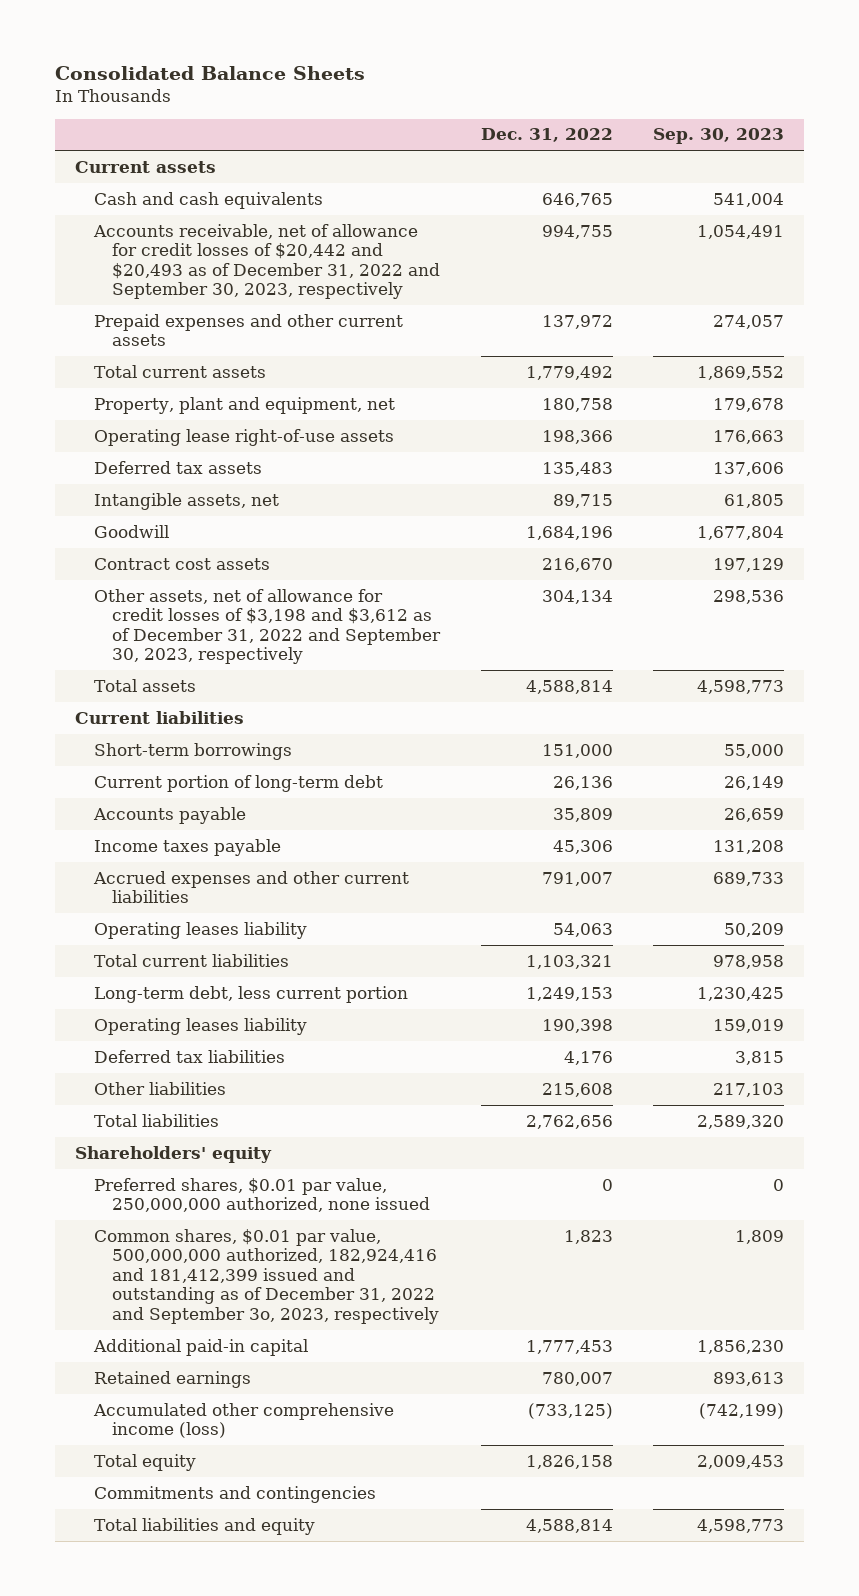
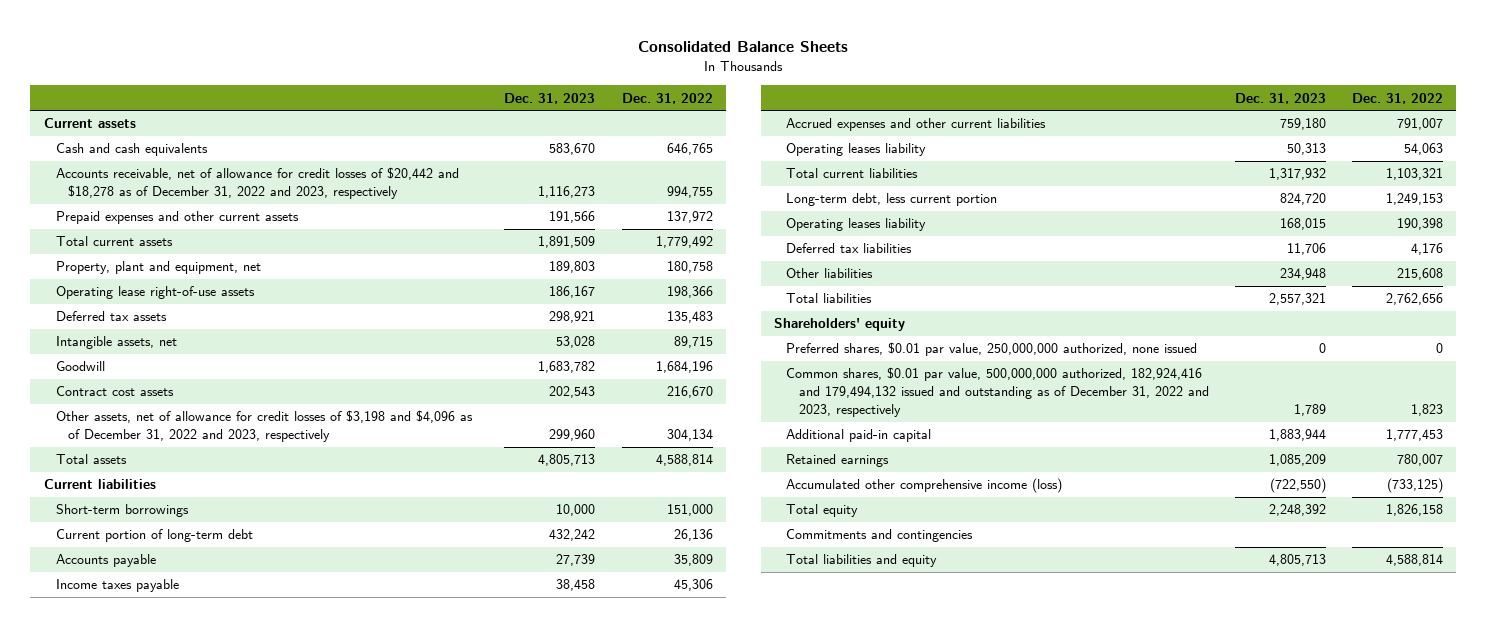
- | Dec. 31, 2022 | Sep. 30, 2023
+ | Dec. 31, 2023 | Dec. 31, 2022
- Accounts receivable, net of allowance for credit losses of $20,442 and $20,493 as of December 31, 2022 and September 30, 2023, respectively | 994,755 | 1,054,491
+ Accounts receivable, net of allowance for credit losses of $20,442 and $18,278 as of December 31, 2022 and 2023, respectively | 1,116,273 | 994,755
- Other assets, net of allowance for credit losses of $3,198 and $3,612 as of December 31, 2022 and September 30, 2023, respectively | 304,134 | 298,536
+ Other assets, net of allowance for credit losses of $3,198 and $4,096 as of December 31, 2022 and 2023, respectively | 299,960 | 304,134
- Common shares, $0.01 par value, 500,000,000 authorized, 182,924,416 and 181,412,399 issued and outstanding as of December 31, 2022 and September 3o, 2023, respectively | 1,823 | 1,809
+ Common shares, $0.01 par value, 500,000,000 authorized, 182,924,416 and 179,494,132 issued and outstanding as of December 31, 2022 and 2023, respectively | 1,789 | 1,823

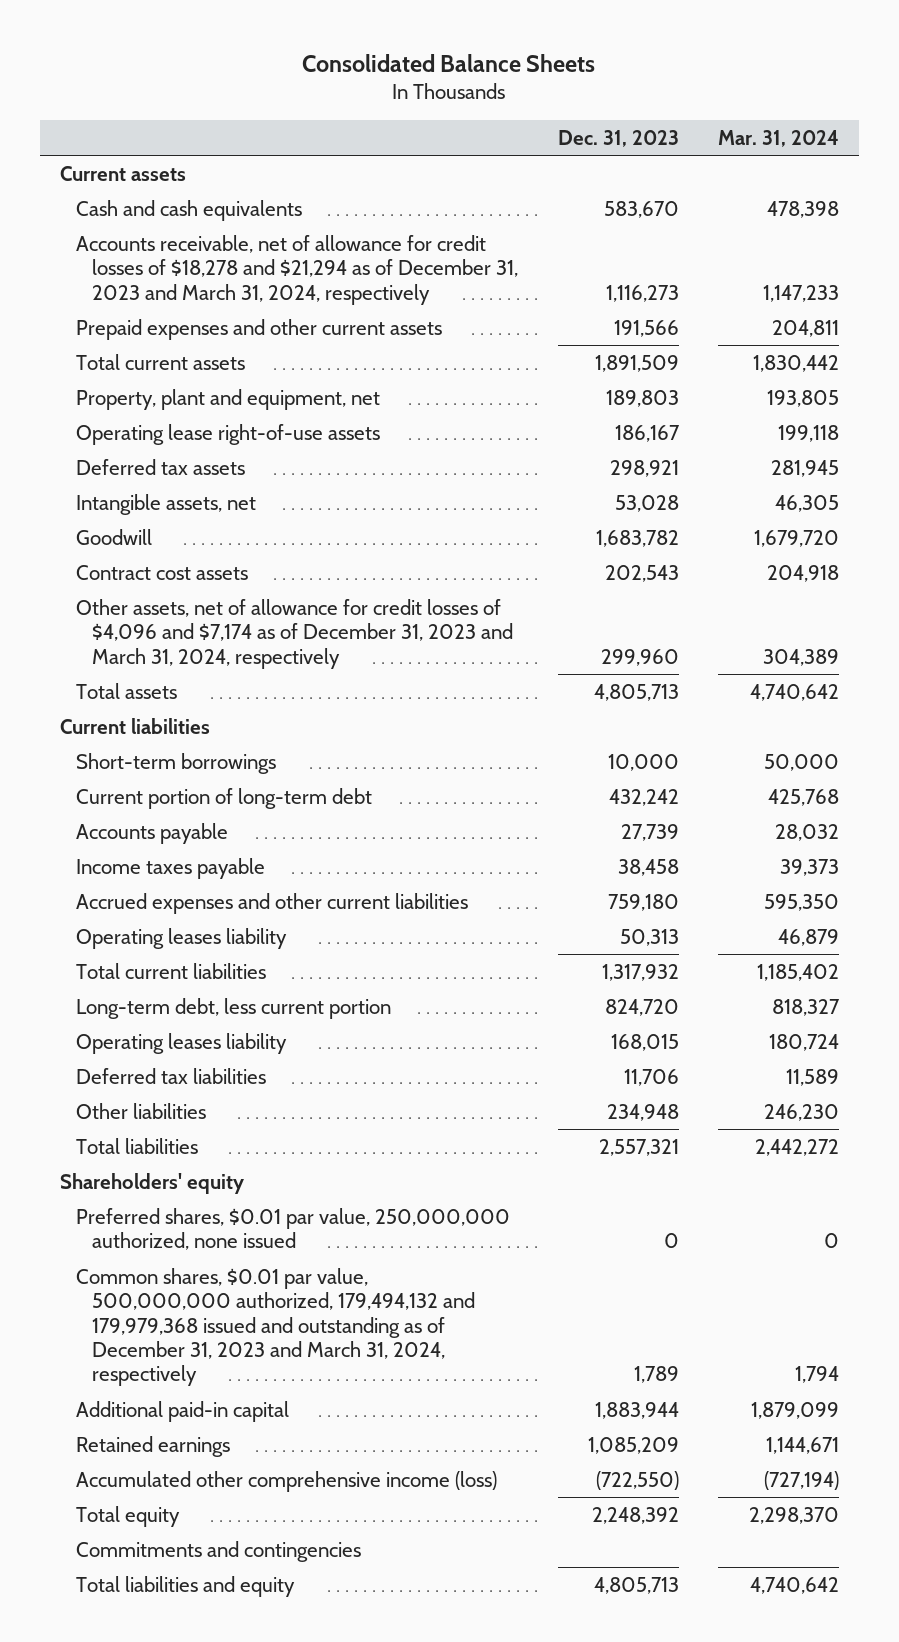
- | Dec. 31, 2023 | Dec. 31, 2022
+ | Dec. 31, 2023 | Mar. 31, 2024
- Accounts receivable, net of allowance for credit losses of $20,442 and $18,278 as of December 31, 2022 and 2023, respectively | 1,116,273 | 994,755
+ Accounts receivable, net of allowance for credit losses of $18,278 and $21,294 as of December 31, 2023 and March 31, 2024, respectively | 1,116,273 | 1,147,233
- Other assets, net of allowance for credit losses of $3,198 and $4,096 as of December 31, 2022 and 2023, respectively | 299,960 | 304,134
+ Other assets, net of allowance for credit losses of $4,096 and $7,174 as of December 31, 2023 and March 31, 2024, respectively | 299,960 | 304,389
- Common shares, $0.01 par value, 500,000,000 authorized, 182,924,416 and 179,494,132 issued and outstanding as of December 31, 2022 and 2023, respectively | 1,789 | 1,823
+ Common shares, $0.01 par value, 500,000,000 authorized, 179,494,132 and 179,979,368 issued and outstanding as of December 31, 2023 and March 31, 2024, respectively | 1,789 | 1,794

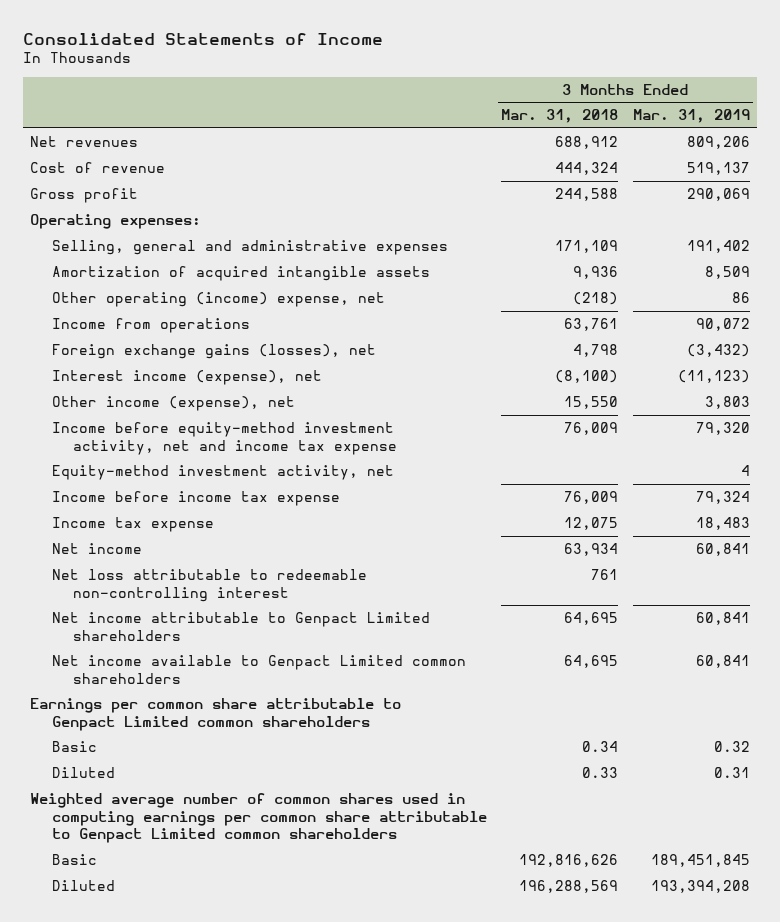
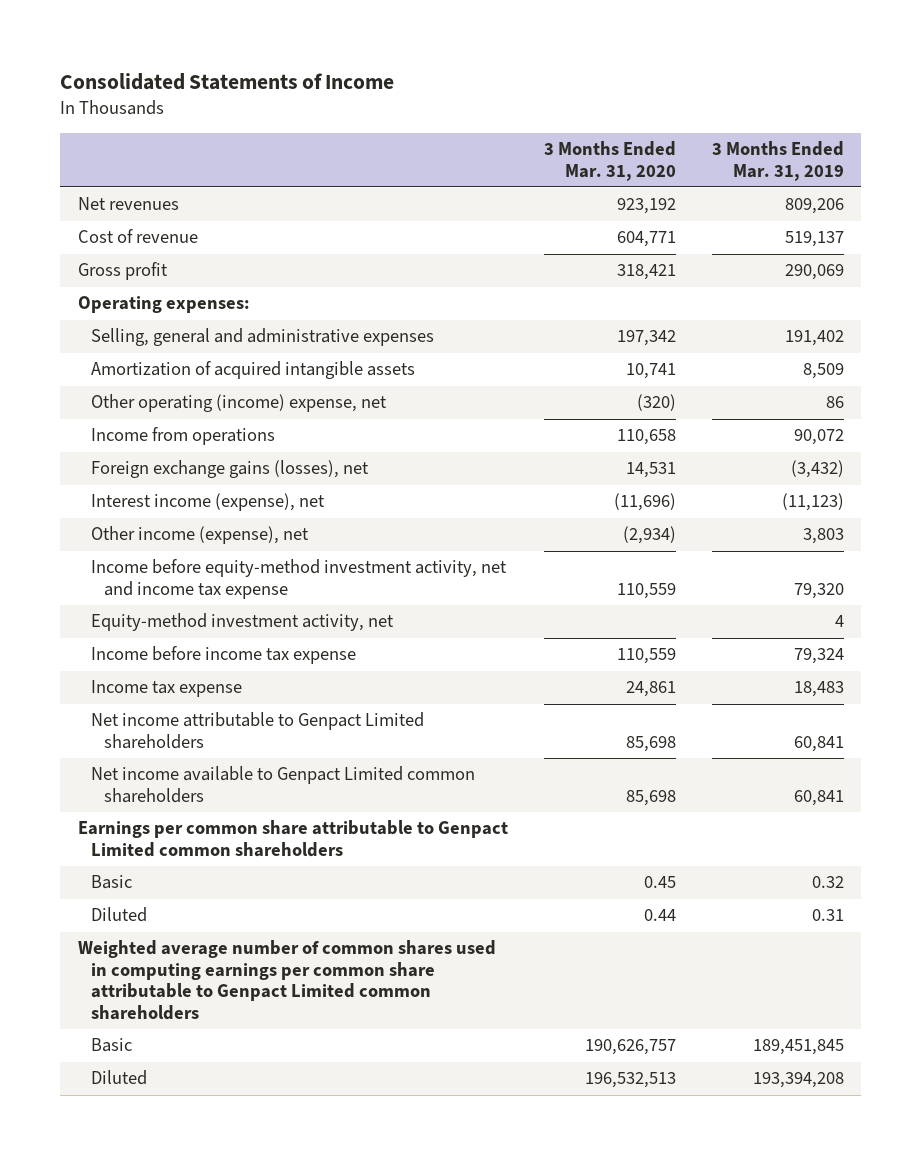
- | 3 Months Ended Mar. 31, 2018 | 3 Months Ended Mar. 31, 2019
+ | 3 Months Ended Mar. 31, 2020 | 3 Months Ended Mar. 31, 2019
- Net income | 63,934 | 60,841
- Net loss attributable to redeemable non-controlling interest | 761 |

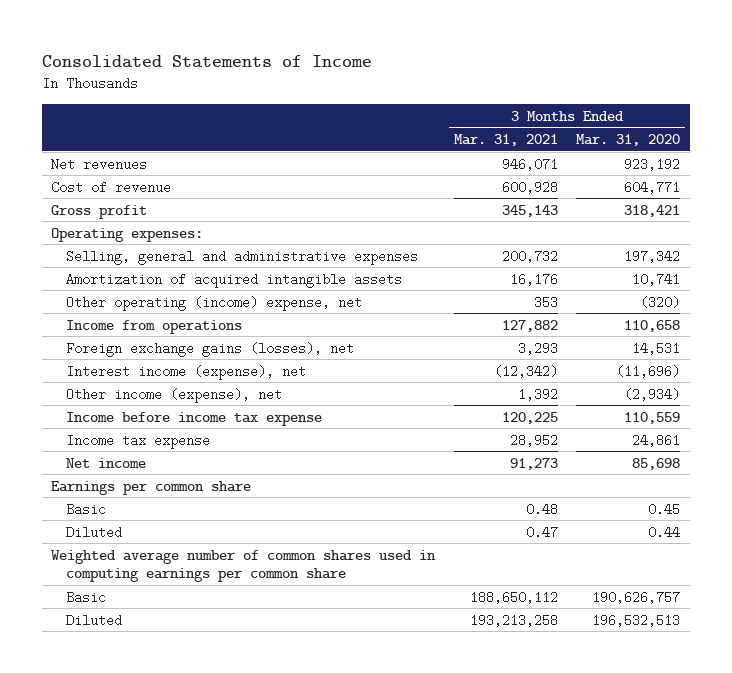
- | 3 Months Ended Mar. 31, 2020 | 3 Months Ended Mar. 31, 2019
+ | 3 Months Ended Mar. 31, 2021 | 3 Months Ended Mar. 31, 2020
- Income before equity-method investment activity, net and income tax expense | 110,559 | 79,320
- Equity-method investment activity, net | | 4
- Net income attributable to Genpact Limited shareholders | 85,698 | 60,841
- Net income available to Genpact Limited common shareholders | 85,698 | 60,841
- Earnings per common share attributable to Genpact Limited common shareholders
+ Net income | 91,273 | 85,698
+ Earnings per common share
- Weighted average number of common shares used in computing earnings per common share attributable to Genpact Limited common shareholders
+ Weighted average number of common shares used in computing earnings per common share

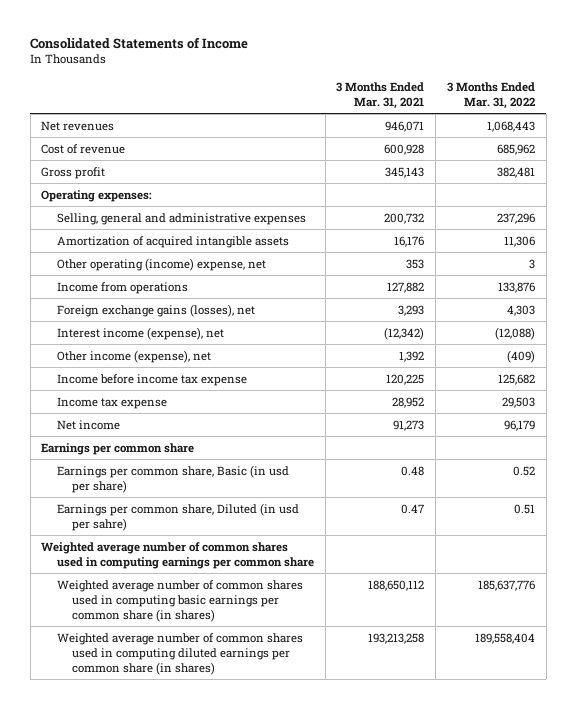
- | 3 Months Ended Mar. 31, 2021 | 3 Months Ended Mar. 31, 2020
+ | 3 Months Ended Mar. 31, 2021 | 3 Months Ended Mar. 31, 2022
- Basic | 0.48 | 0.45
- Diluted | 0.47 | 0.44
+ Earnings per common share, Basic (in usd per share) | 0.48 | 0.52
+ Earnings per common share, Diluted (in usd per sahre) | 0.47 | 0.51
- Basic | 188,650,112 | 190,626,757
- Diluted | 193,213,258 | 196,532,513
+ Weighted average number of common shares used in computing basic earnings per common share (in shares) | 188,650,112 | 185,637,776
+ Weighted average number of common shares used in computing diluted earnings per common share (in shares) | 193,213,258 | 189,558,404

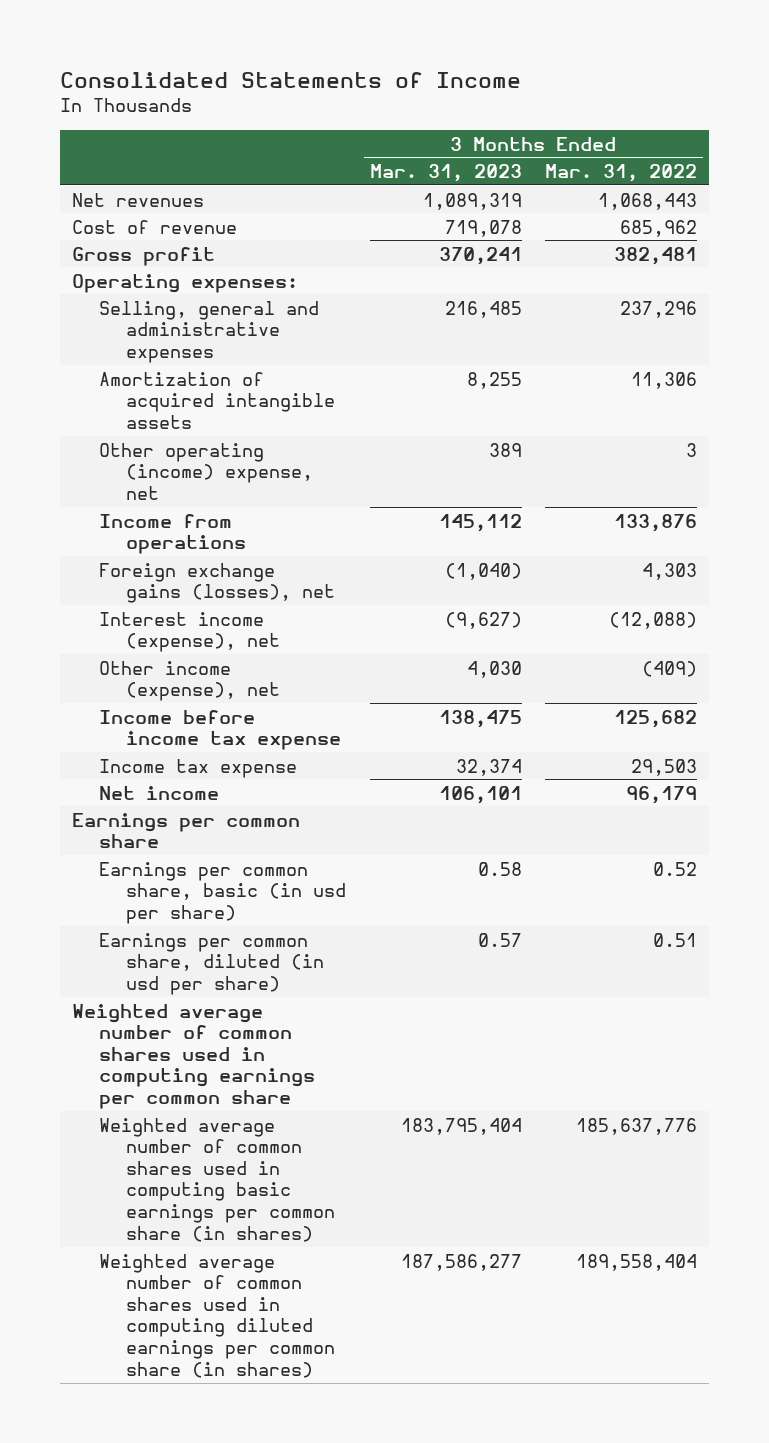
- | 3 Months Ended Mar. 31, 2021 | 3 Months Ended Mar. 31, 2022
+ | 3 Months Ended Mar. 31, 2023 | 3 Months Ended Mar. 31, 2022
- Earnings per common share, Basic (in usd per share) | 0.48 | 0.52
- Earnings per common share, Diluted (in usd per sahre) | 0.47 | 0.51
+ Earnings per common share, basic (in usd per share) | 0.58 | 0.52
+ Earnings per common share, diluted (in usd per share) | 0.57 | 0.51

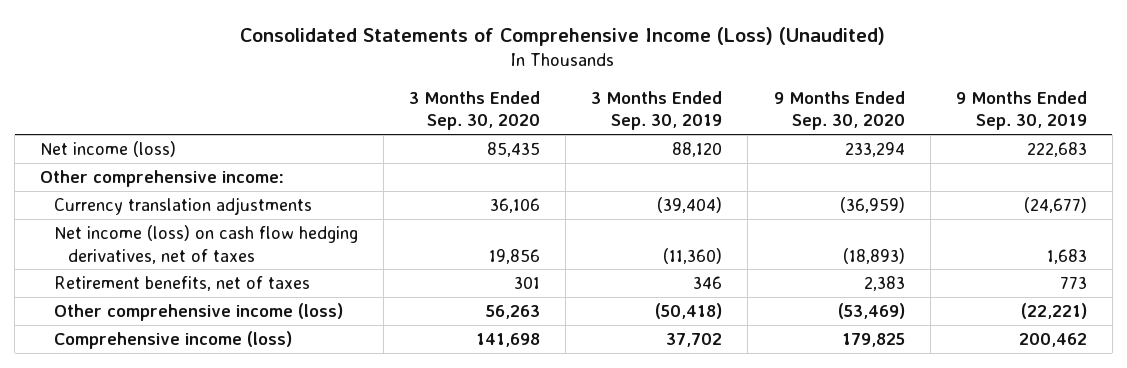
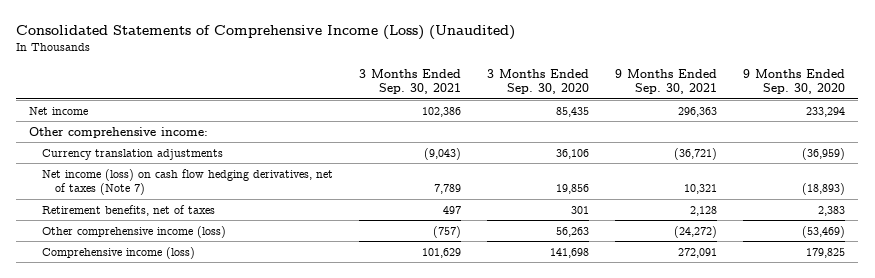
- | 3 Months Ended Sep. 30, 2020 | 3 Months Ended Sep. 30, 2019 | 9 Months Ended Sep. 30, 2020 | 9 Months Ended Sep. 30, 2019
+ | 3 Months Ended Sep. 30, 2021 | 3 Months Ended Sep. 30, 2020 | 9 Months Ended Sep. 30, 2021 | 9 Months Ended Sep. 30, 2020
- Net income (loss) | 85,435 | 88,120 | 233,294 | 222,683
+ Net income | 102,386 | 85,435 | 296,363 | 233,294
- Net income (loss) on cash flow hedging derivatives, net of taxes | 19,856 | (11,360) | (18,893) | 1,683
+ Net income (loss) on cash flow hedging derivatives, net of taxes (Note 7) | 7,789 | 19,856 | 10,321 | (18,893)

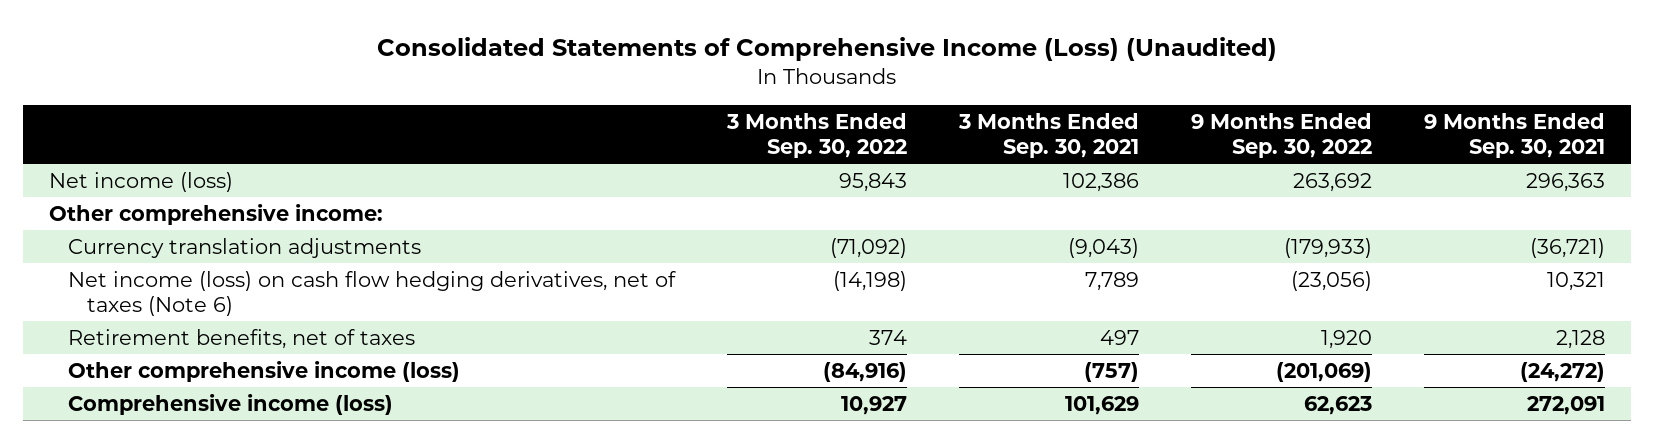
- | 3 Months Ended Sep. 30, 2021 | 3 Months Ended Sep. 30, 2020 | 9 Months Ended Sep. 30, 2021 | 9 Months Ended Sep. 30, 2020
+ | 3 Months Ended Sep. 30, 2022 | 3 Months Ended Sep. 30, 2021 | 9 Months Ended Sep. 30, 2022 | 9 Months Ended Sep. 30, 2021
- Net income | 102,386 | 85,435 | 296,363 | 233,294
+ Net income (loss) | 95,843 | 102,386 | 263,692 | 296,363
- Net income (loss) on cash flow hedging derivatives, net of taxes (Note 7) | 7,789 | 19,856 | 10,321 | (18,893)
+ Net income (loss) on cash flow hedging derivatives, net of taxes (Note 6) | (14,198) | 7,789 | (23,056) | 10,321

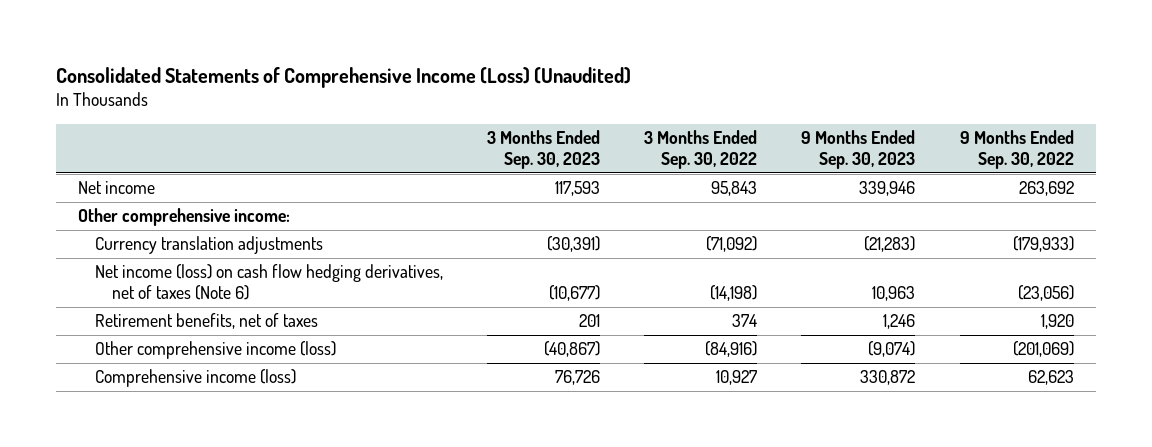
- | 3 Months Ended Sep. 30, 2022 | 3 Months Ended Sep. 30, 2021 | 9 Months Ended Sep. 30, 2022 | 9 Months Ended Sep. 30, 2021
+ | 3 Months Ended Sep. 30, 2023 | 3 Months Ended Sep. 30, 2022 | 9 Months Ended Sep. 30, 2023 | 9 Months Ended Sep. 30, 2022
- Net income (loss) | 95,843 | 102,386 | 263,692 | 296,363
+ Net income | 117,593 | 95,843 | 339,946 | 263,692

